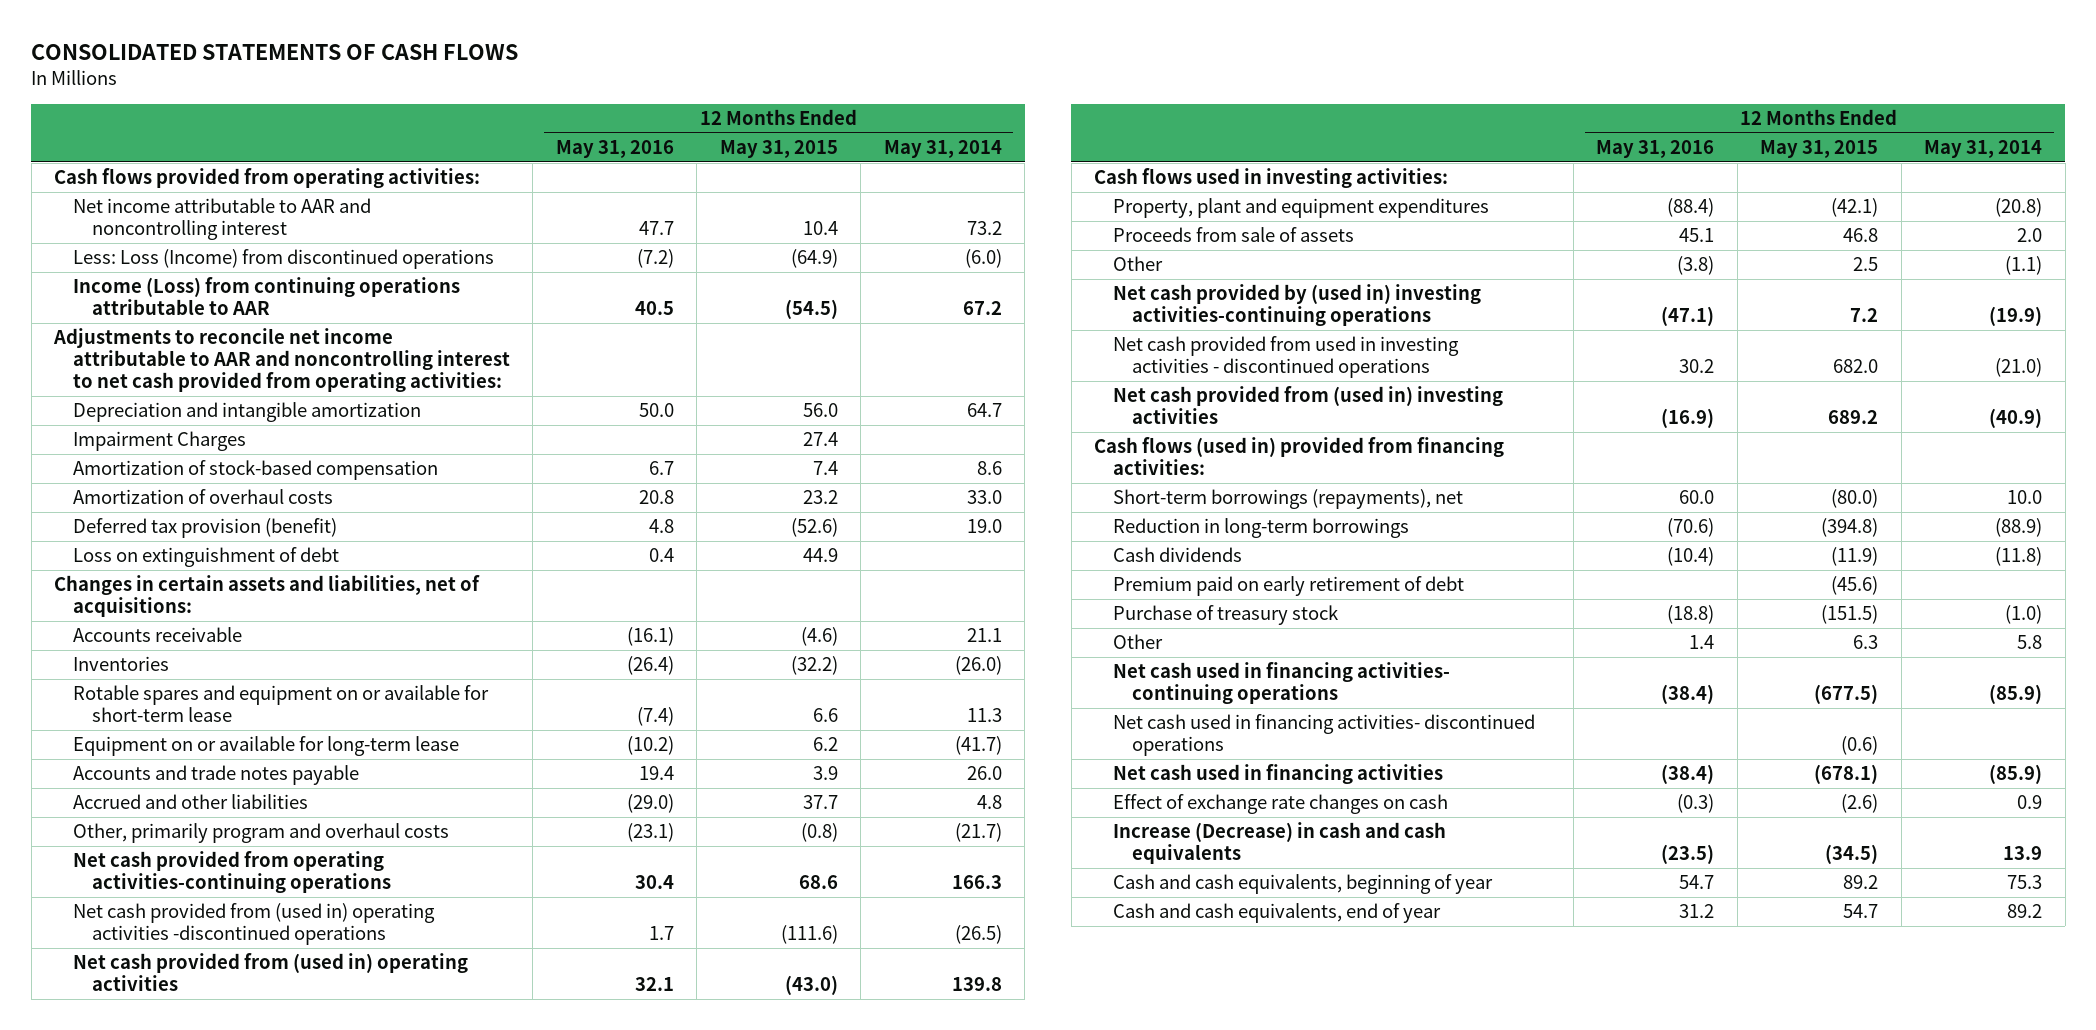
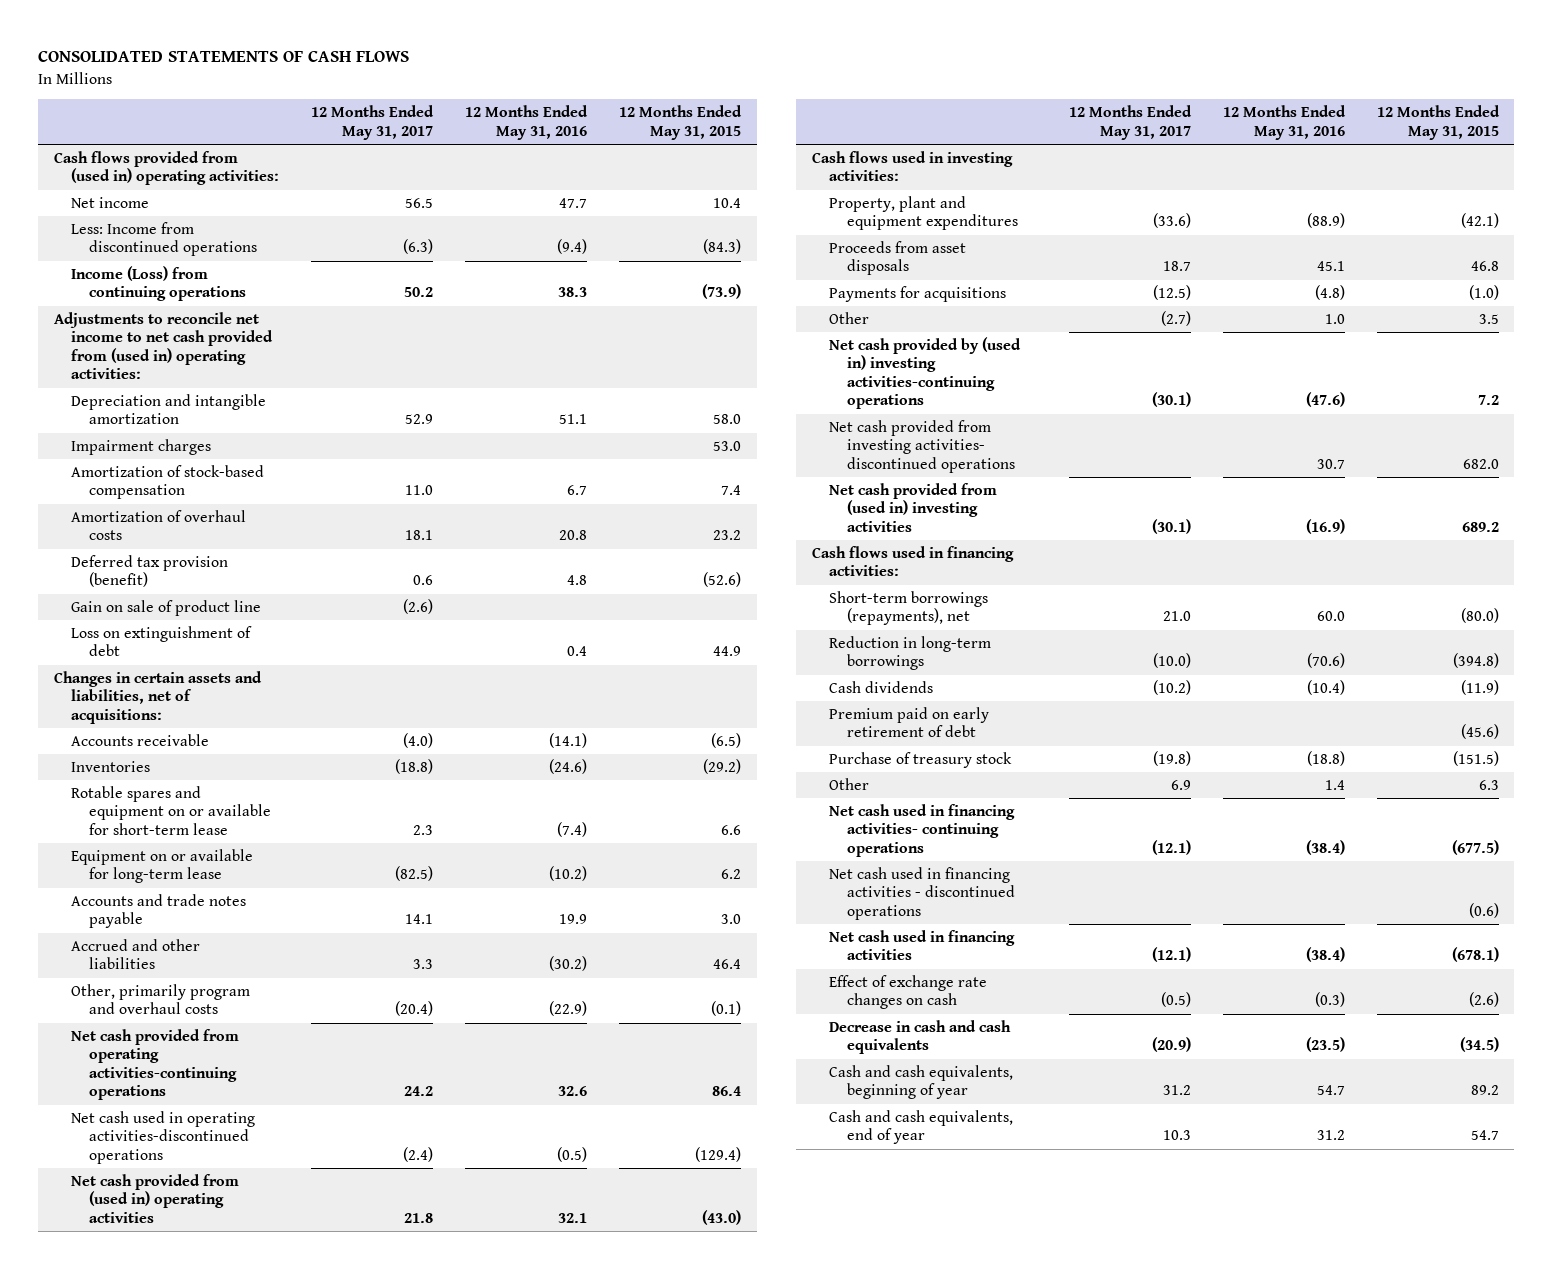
- | 12 Months Ended May 31, 2016 | 12 Months Ended May 31, 2015 | 12 Months Ended May 31, 2014
+ | 12 Months Ended May 31, 2017 | 12 Months Ended May 31, 2016 | 12 Months Ended May 31, 2015
- Cash flows provided from operating activities:
- Net income attributable to AAR and noncontrolling interest | 47.7 | 10.4 | 73.2
- Less: Loss (Income) from discontinued operations | (7.2) | (64.9) | (6.0)
- Income (Loss) from continuing operations attributable to AAR | 40.5 | (54.5) | 67.2
- Adjustments to reconcile net income attributable to AAR and noncontrolling interest to net cash provided from operating activities:
- Depreciation and intangible amortization | 50.0 | 56.0 | 64.7
- Impairment Charges | | 27.4 |
+ Cash flows provided from (used in) operating activities:
+ Net income | 56.5 | 47.7 | 10.4
+ Less: Income from discontinued operations | (6.3) | (9.4) | (84.3)
+ Income (Loss) from continuing operations | 50.2 | 38.3 | (73.9)
+ Adjustments to reconcile net income to net cash provided from (used in) operating activities:
+ Depreciation and intangible amortization | 52.9 | 51.1 | 58.0
+ Impairment charges | | | 53.0
+ Gain on sale of product line | (2.6) | |
- Accounts receivable | (16.1) | (4.6) | 21.1
- Inventories | (26.4) | (32.2) | (26.0)
+ Accounts receivable | (4.0) | (14.1) | (6.5)
+ Inventories | (18.8) | (24.6) | (29.2)
- Accounts and trade notes payable | 19.4 | 3.9 | 26.0
- Accrued and other liabilities | (29.0) | 37.7 | 4.8
- Other, primarily program and overhaul costs | (23.1) | (0.8) | (21.7)
- Net cash provided from operating activities-continuing operations | 30.4 | 68.6 | 166.3
- Net cash provided from (used in) operating activities -discontinued operations | 1.7 | (111.6) | (26.5)
+ Accounts and trade notes payable | 14.1 | 19.9 | 3.0
+ Accrued and other liabilities | 3.3 | (30.2) | 46.4
+ Other, primarily program and overhaul costs | (20.4) | (22.9) | (0.1)
+ Net cash provided from operating activities-continuing operations | 24.2 | 32.6 | 86.4
+ Net cash used in operating activities-discontinued operations | (2.4) | (0.5) | (129.4)
- Property, plant and equipment expenditures | (88.4) | (42.1) | (20.8)
- Proceeds from sale of assets | 45.1 | 46.8 | 2.0
- Other | (3.8) | 2.5 | (1.1)
- Net cash provided by (used in) investing activities-continuing operations | (47.1) | 7.2 | (19.9)
- Net cash provided from used in investing activities - discontinued operations | 30.2 | 682.0 | (21.0)
+ Property, plant and equipment expenditures | (33.6) | (88.9) | (42.1)
+ Proceeds from asset disposals | 18.7 | 45.1 | 46.8
+ Payments for acquisitions | (12.5) | (4.8) | (1.0)
+ Other | (2.7) | 1.0 | 3.5
+ Net cash provided by (used in) investing activities-continuing operations | (30.1) | (47.6) | 7.2
+ Net cash provided from investing activities- discontinued operations | | 30.7 | 682.0
- Cash flows (used in) provided from financing activities:
+ Cash flows used in financing activities:
- Net cash used in financing activities- discontinued operations | | (0.6) |
+ Net cash used in financing activities - discontinued operations | | | (0.6)
- Increase (Decrease) in cash and cash equivalents | (23.5) | (34.5) | 13.9
+ Decrease in cash and cash equivalents | (20.9) | (23.5) | (34.5)

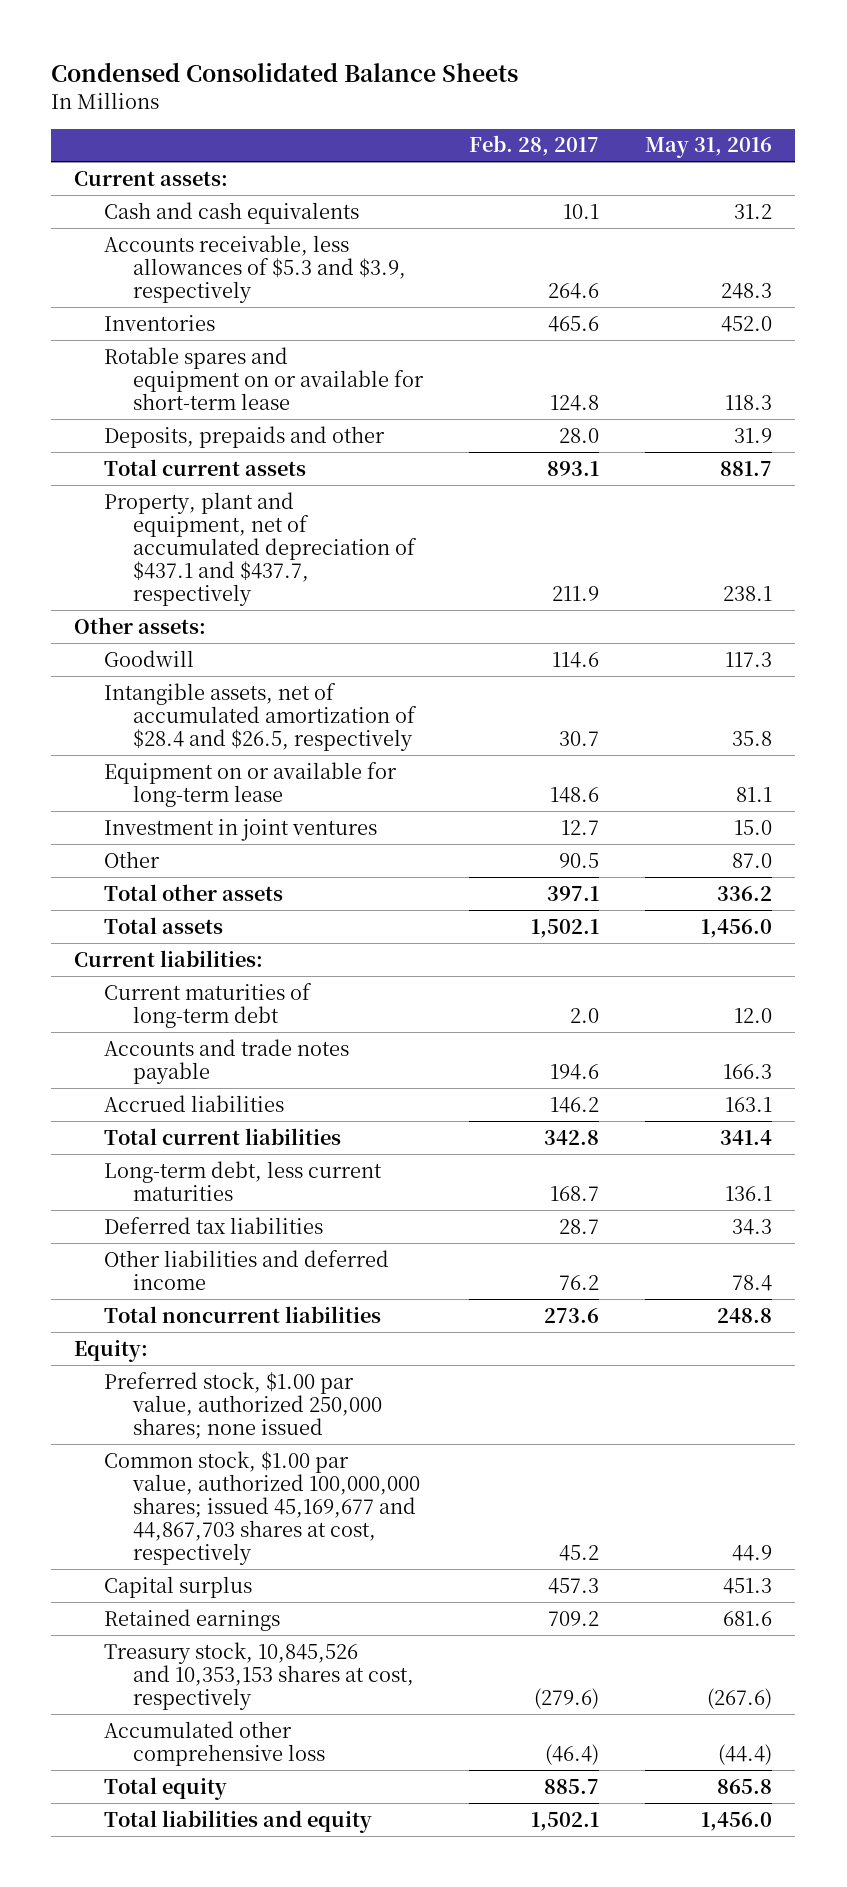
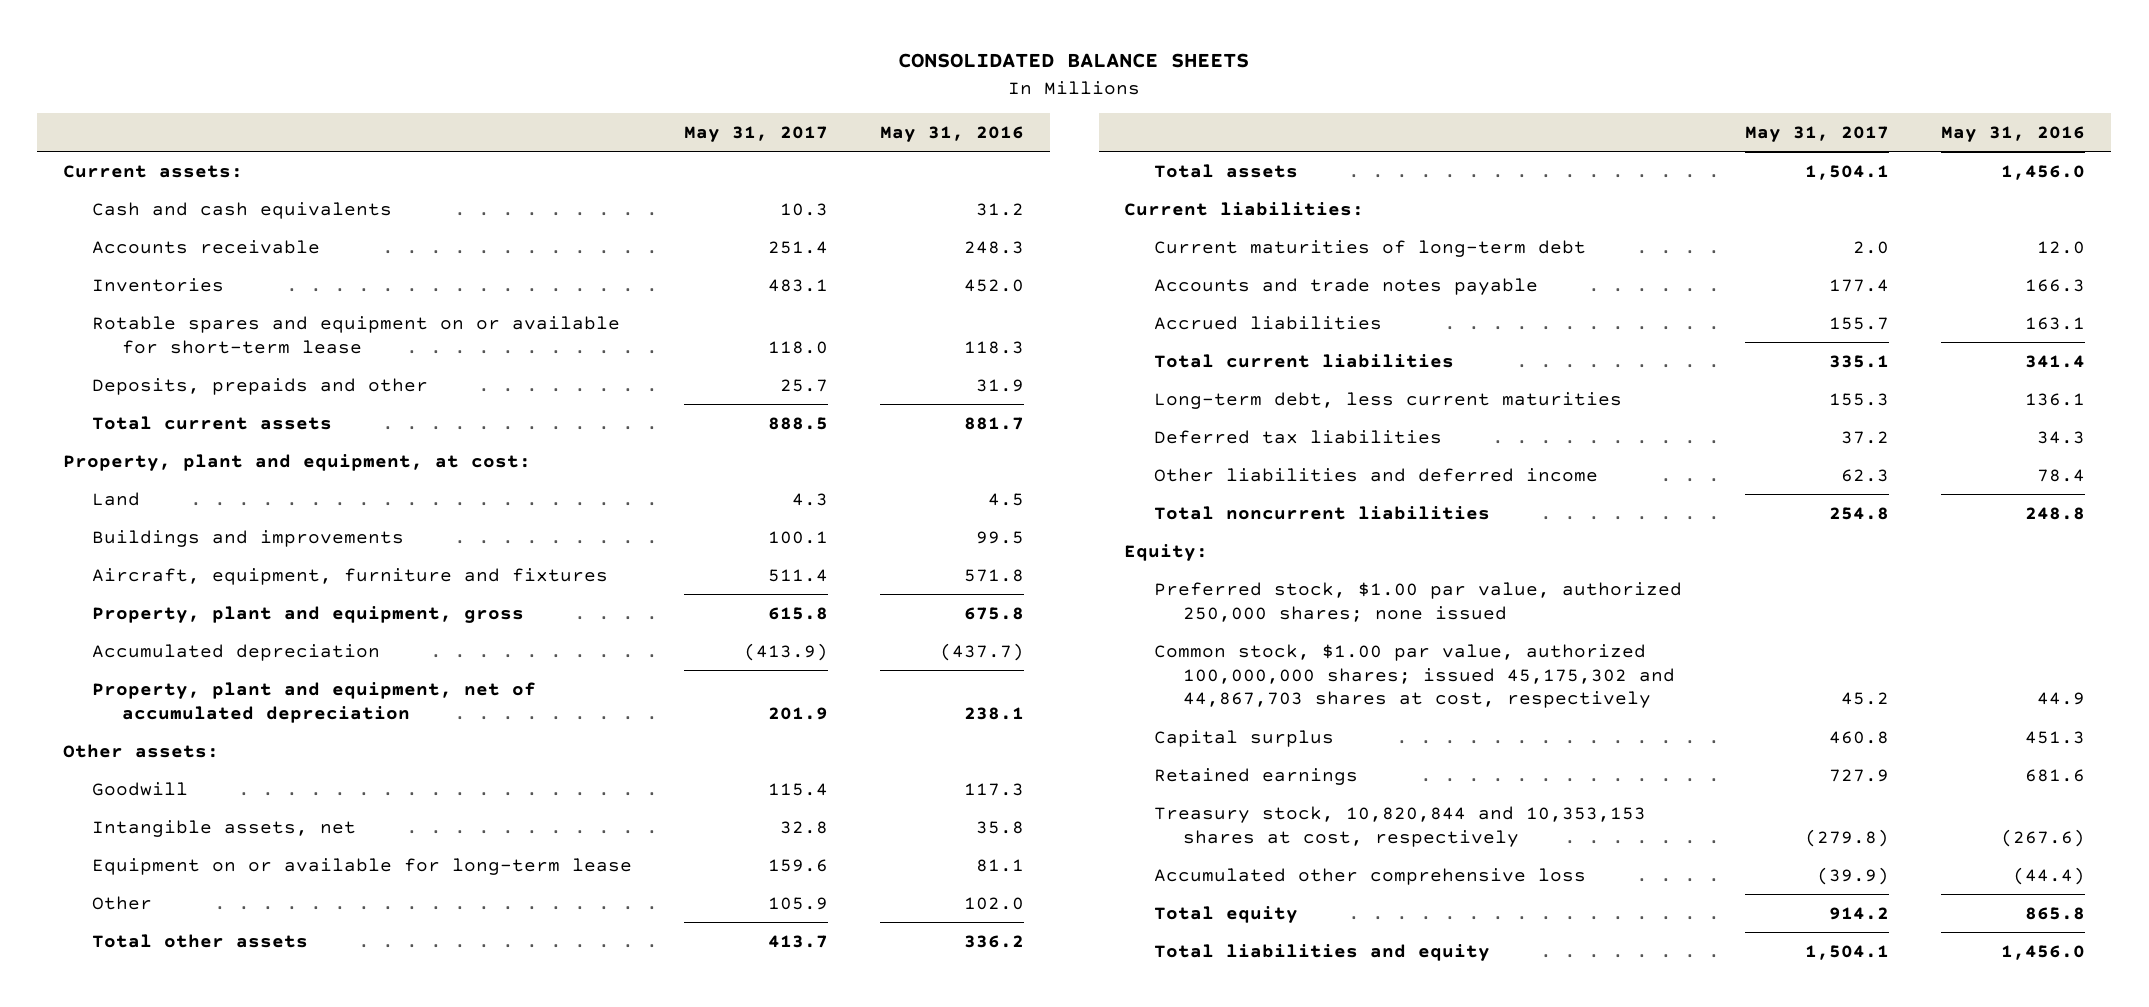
- Condensed Consolidated Balance Sheets
+ CONSOLIDATED BALANCE SHEETS
- | Feb. 28, 2017 | May 31, 2016
+ | May 31, 2017 | May 31, 2016
- Accounts receivable, less allowances of $5.3 and $3.9, respectively | 264.6 | 248.3
+ Accounts receivable | 251.4 | 248.3
- Property, plant and equipment, net of accumulated depreciation of $437.1 and $437.7, respectively | 211.9 | 238.1
+ Property, plant and equipment, at cost:
+ Land | 4.3 | 4.5
+ Buildings and improvements | 100.1 | 99.5
+ Aircraft, equipment, furniture and fixtures | 511.4 | 571.8
+ Property, plant and equipment, gross | 615.8 | 675.8
+ Accumulated depreciation | (413.9) | (437.7)
+ Property, plant and equipment, net of accumulated depreciation | 201.9 | 238.1
- Intangible assets, net of accumulated amortization of $28.4 and $26.5, respectively | 30.7 | 35.8
+ Intangible assets, net | 32.8 | 35.8
- Investment in joint ventures | 12.7 | 15.0
- Other | 90.5 | 87.0
+ Other | 105.9 | 102.0
- Common stock, $1.00 par value, authorized 100,000,000 shares; issued 45,169,677 and 44,867,703 shares at cost, respectively | 45.2 | 44.9
+ Common stock, $1.00 par value, authorized 100,000,000 shares; issued 45,175,302 and 44,867,703 shares at cost, respectively | 45.2 | 44.9
- Treasury stock, 10,845,526 and 10,353,153 shares at cost, respectively | (279.6) | (267.6)
+ Treasury stock, 10,820,844 and 10,353,153 shares at cost, respectively | (279.8) | (267.6)

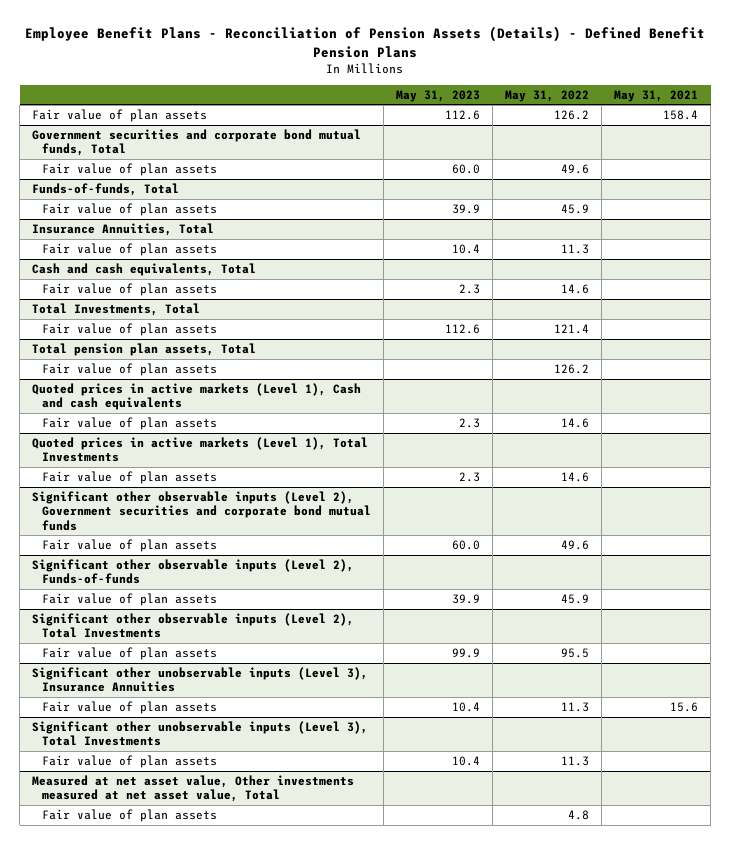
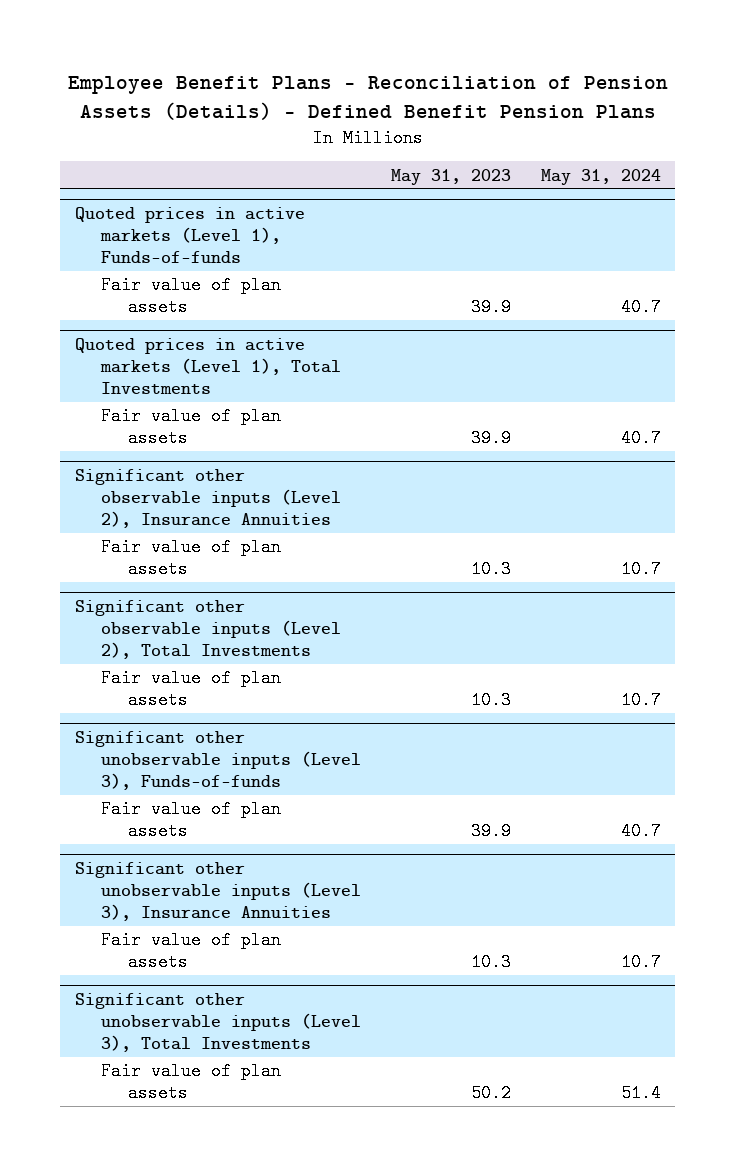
- | May 31, 2023 | May 31, 2022 | May 31, 2021
+ | May 31, 2023 | May 31, 2024
- Fair value of plan assets | 112.6 | 126.2 | 158.4
- Government securities and corporate bond mutual funds, Total
- Fair value of plan assets | 60.0 | 49.6 |
- Funds-of-funds, Total
+ Quoted prices in active markets (Level 1), Funds-of-funds
- Insurance Annuities, Total
- Fair value of plan assets | 10.4 | 11.3 |
- Cash and cash equivalents, Total
- Fair value of plan assets | 2.3 | 14.6 |
- Total Investments, Total
- Fair value of plan assets | 112.6 | 121.4 |
- Total pension plan assets, Total
- Fair value of plan assets | | 126.2 |
- Quoted prices in active markets (Level 1), Cash and cash equivalents
- Fair value of plan assets | 2.3 | 14.6 |
@ Quoted prices in active markets (Level 1), Total Investments
- Fair value of plan assets | 2.3 | 14.6 |
- Significant other observable inputs (Level 2), Government securities and corporate bond mutual funds
- Fair value of plan assets | 60.0 | 49.6 |
- Significant other observable inputs (Level 2), Funds-of-funds
+ Significant other observable inputs (Level 2), Insurance Annuities
+ Fair value of plan assets | 10.3 | 10.7
@ Significant other observable inputs (Level 2), Total Investments
- Fair value of plan assets | 99.9 | 95.5 |
+ Fair value of plan assets | 10.3 | 10.7
+ Significant other unobservable inputs (Level 3), Funds-of-funds
+ Fair value of plan assets | 39.9 | 40.7
@ Significant other unobservable inputs (Level 3), Insurance Annuities
- Fair value of plan assets | 10.4 | 11.3 | 15.6
+ Fair value of plan assets | 10.3 | 10.7
@ Significant other unobservable inputs (Level 3), Total Investments
- Fair value of plan assets | 10.4 | 11.3 |
- Measured at net asset value, Other investments measured at net asset value, Total
- Fair value of plan assets | | 4.8 |
@ Significant other unobservable inputs (Level 3), Total Investments
+ Fair value of plan assets | 50.2 | 51.4

